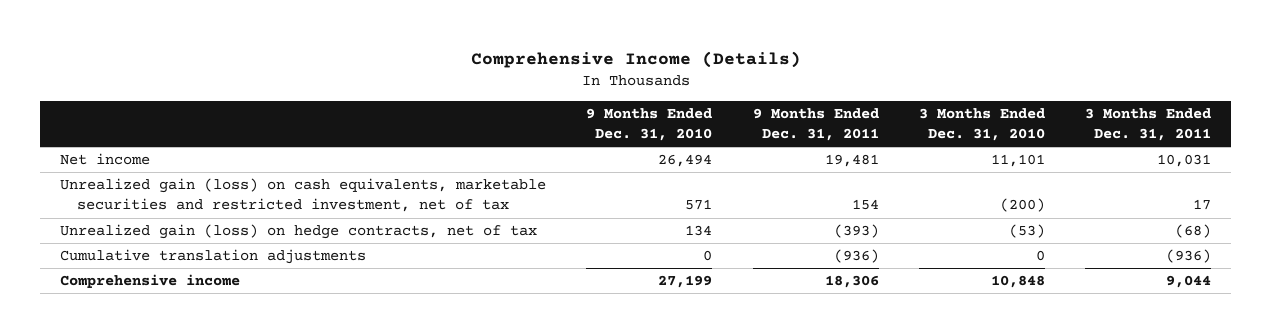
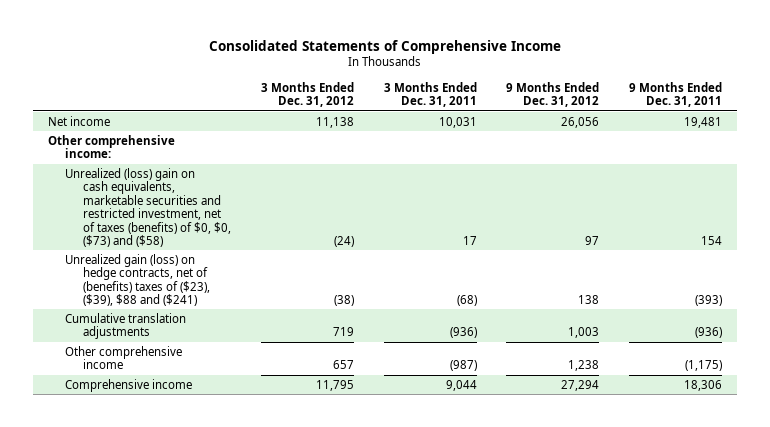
- Comprehensive Income (Details)
+ Consolidated Statements of Comprehensive Income
- | 9 Months Ended Dec. 31, 2010 | 9 Months Ended Dec. 31, 2011 | 3 Months Ended Dec. 31, 2010 | 3 Months Ended Dec. 31, 2011
+ | 3 Months Ended Dec. 31, 2012 | 3 Months Ended Dec. 31, 2011 | 9 Months Ended Dec. 31, 2012 | 9 Months Ended Dec. 31, 2011
- Unrealized gain (loss) on cash equivalents, marketable securities and restricted investment, net of tax | 571 | 154 | (200) | 17
- Unrealized gain (loss) on hedge contracts, net of tax | 134 | (393) | (53) | (68)
+ Other comprehensive income:
+ Unrealized (loss) gain on cash equivalents, marketable securities and restricted investment, net of taxes (benefits) of $0, $0, ($73) and ($58) | (24) | 17 | 97 | 154
+ Unrealized gain (loss) on hedge contracts, net of (benefits) taxes of ($23), ($39), $88 and ($241) | (38) | (68) | 138 | (393)
+ Other comprehensive income | 657 | (987) | 1,238 | (1,175)

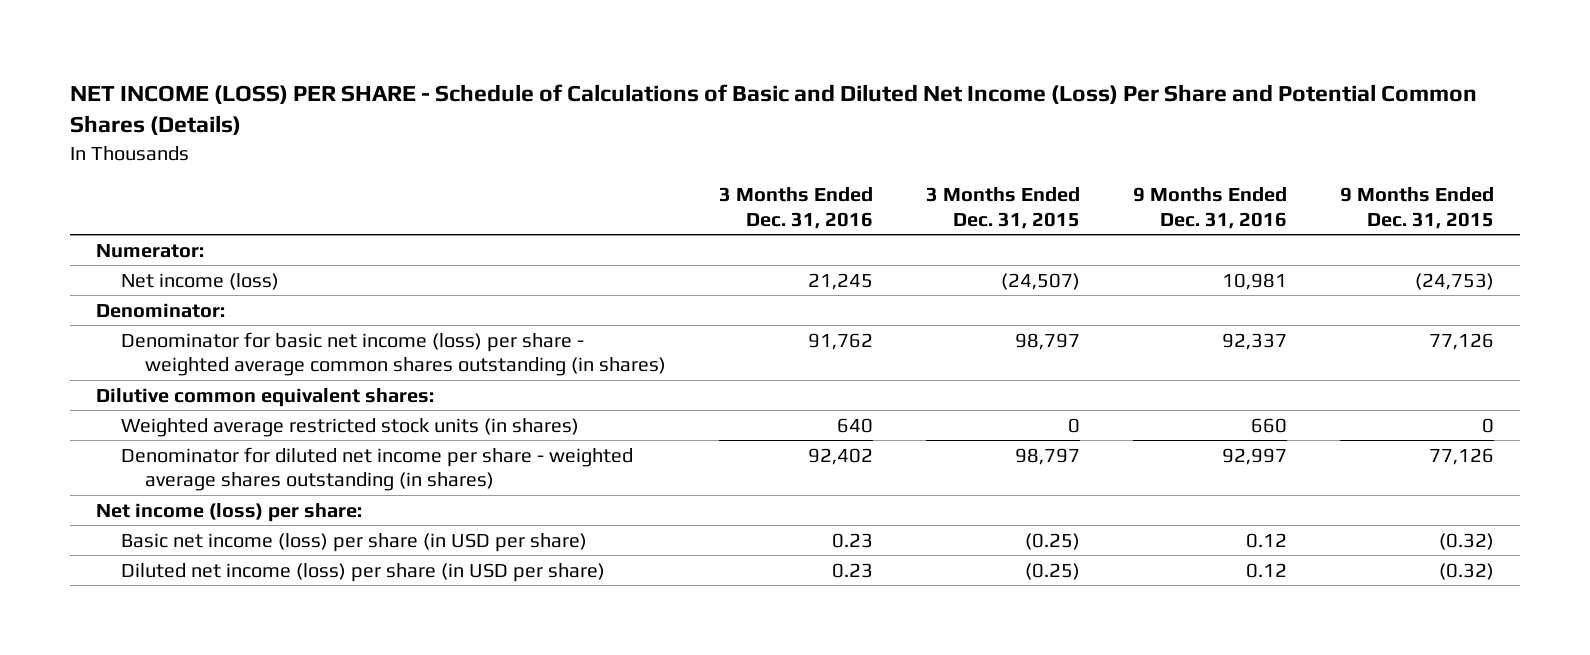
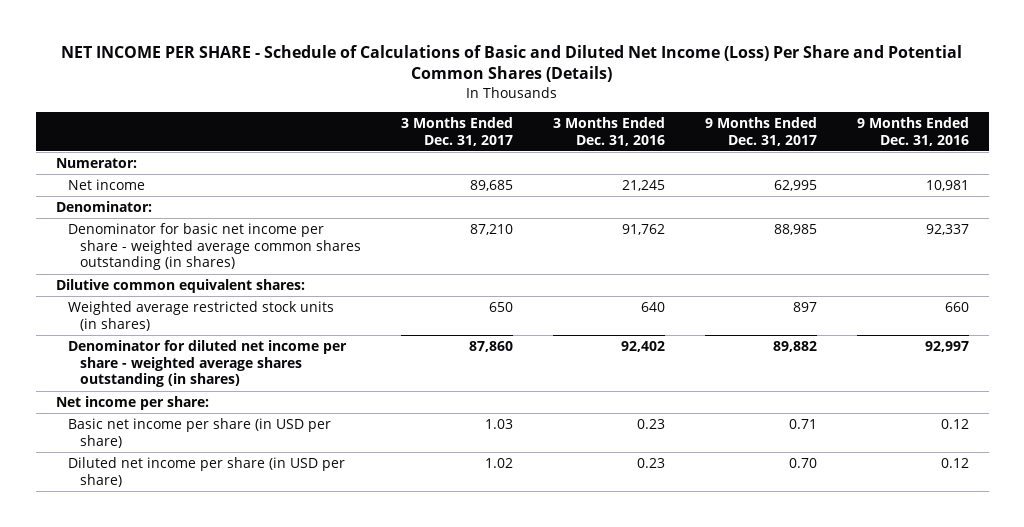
- NET INCOME (LOSS) PER SHARE - Schedule of Calculations of Basic and Diluted Net Income (Loss) Per Share and Potential Common Shares (Details)
+ NET INCOME PER SHARE - Schedule of Calculations of Basic and Diluted Net Income (Loss) Per Share and Potential Common Shares (Details)
- | 3 Months Ended Dec. 31, 2016 | 3 Months Ended Dec. 31, 2015 | 9 Months Ended Dec. 31, 2016 | 9 Months Ended Dec. 31, 2015
+ | 3 Months Ended Dec. 31, 2017 | 3 Months Ended Dec. 31, 2016 | 9 Months Ended Dec. 31, 2017 | 9 Months Ended Dec. 31, 2016
- Net income (loss) | 21,245 | (24,507) | 10,981 | (24,753)
+ Net income | 89,685 | 21,245 | 62,995 | 10,981
- Denominator for basic net income (loss) per share - weighted average common shares outstanding (in shares) | 91,762 | 98,797 | 92,337 | 77,126
+ Denominator for basic net income per share - weighted average common shares outstanding (in shares) | 87,210 | 91,762 | 88,985 | 92,337
- Net income (loss) per share:
- Basic net income (loss) per share (in USD per share) | 0.23 | (0.25) | 0.12 | (0.32)
- Diluted net income (loss) per share (in USD per share) | 0.23 | (0.25) | 0.12 | (0.32)
+ Net income per share:
+ Basic net income per share (in USD per share) | 1.03 | 0.23 | 0.71 | 0.12
+ Diluted net income per share (in USD per share) | 1.02 | 0.23 | 0.70 | 0.12

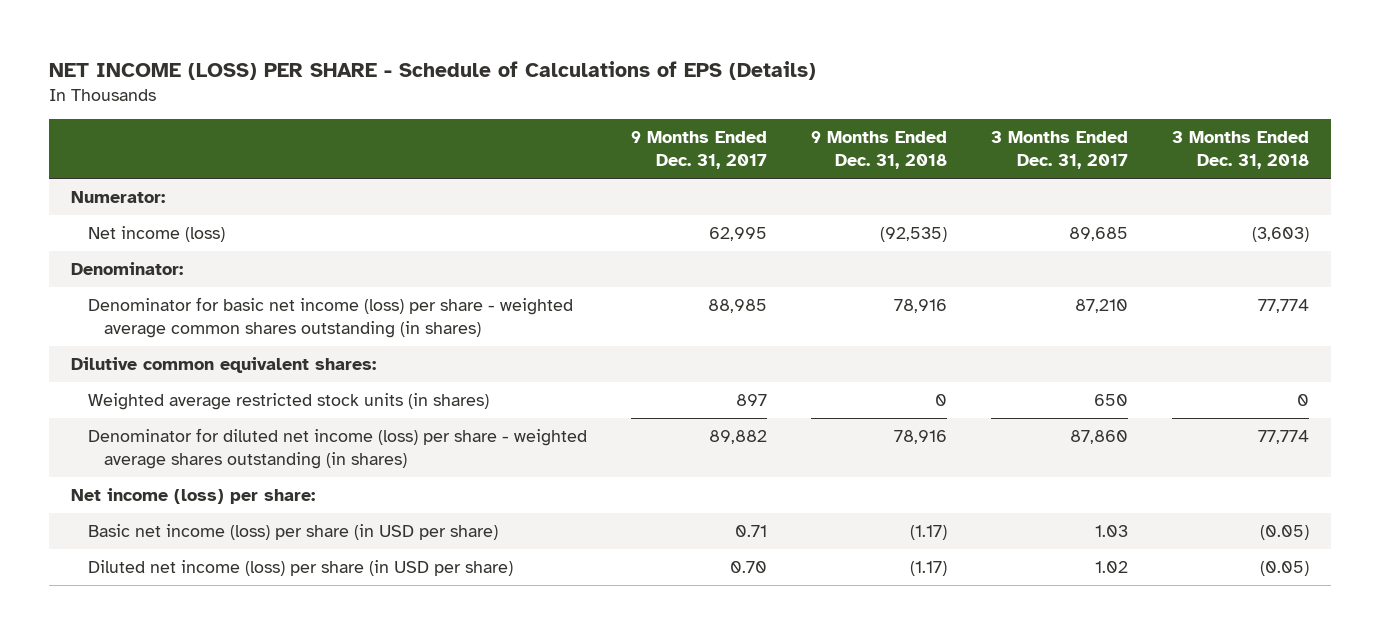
- NET INCOME PER SHARE - Schedule of Calculations of Basic and Diluted Net Income (Loss) Per Share and Potential Common Shares (Details)
+ NET INCOME (LOSS) PER SHARE - Schedule of Calculations of EPS (Details)
- | 3 Months Ended Dec. 31, 2017 | 3 Months Ended Dec. 31, 2016 | 9 Months Ended Dec. 31, 2017 | 9 Months Ended Dec. 31, 2016
+ | 9 Months Ended Dec. 31, 2017 | 9 Months Ended Dec. 31, 2018 | 3 Months Ended Dec. 31, 2017 | 3 Months Ended Dec. 31, 2018
- Net income | 89,685 | 21,245 | 62,995 | 10,981
+ Net income (loss) | 62,995 | (92,535) | 89,685 | (3,603)
- Denominator for basic net income per share - weighted average common shares outstanding (in shares) | 87,210 | 91,762 | 88,985 | 92,337
+ Denominator for basic net income (loss) per share - weighted average common shares outstanding (in shares) | 88,985 | 78,916 | 87,210 | 77,774
- Denominator for diluted net income per share - weighted average shares outstanding (in shares) | 87,860 | 92,402 | 89,882 | 92,997
- Net income per share:
- Basic net income per share (in USD per share) | 1.03 | 0.23 | 0.71 | 0.12
- Diluted net income per share (in USD per share) | 1.02 | 0.23 | 0.70 | 0.12
+ Denominator for diluted net income (loss) per share - weighted average shares outstanding (in shares) | 89,882 | 78,916 | 87,860 | 77,774
+ Net income (loss) per share:
+ Basic net income (loss) per share (in USD per share) | 0.71 | (1.17) | 1.03 | (0.05)
+ Diluted net income (loss) per share (in USD per share) | 0.70 | (1.17) | 1.02 | (0.05)

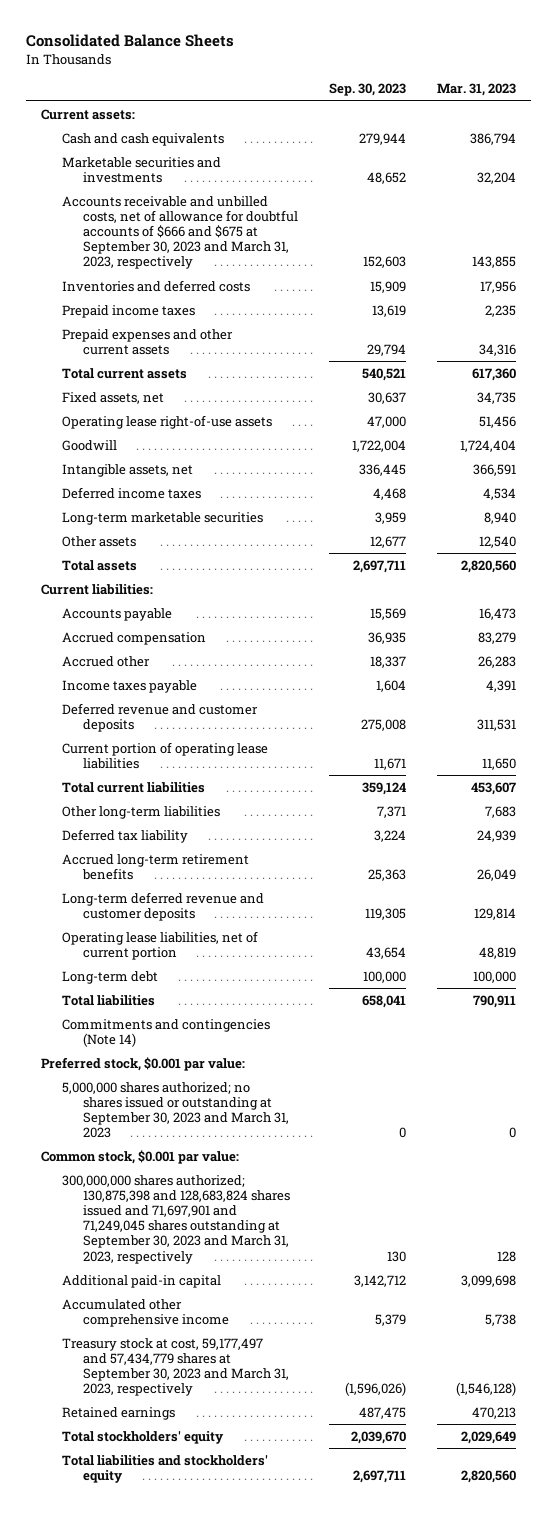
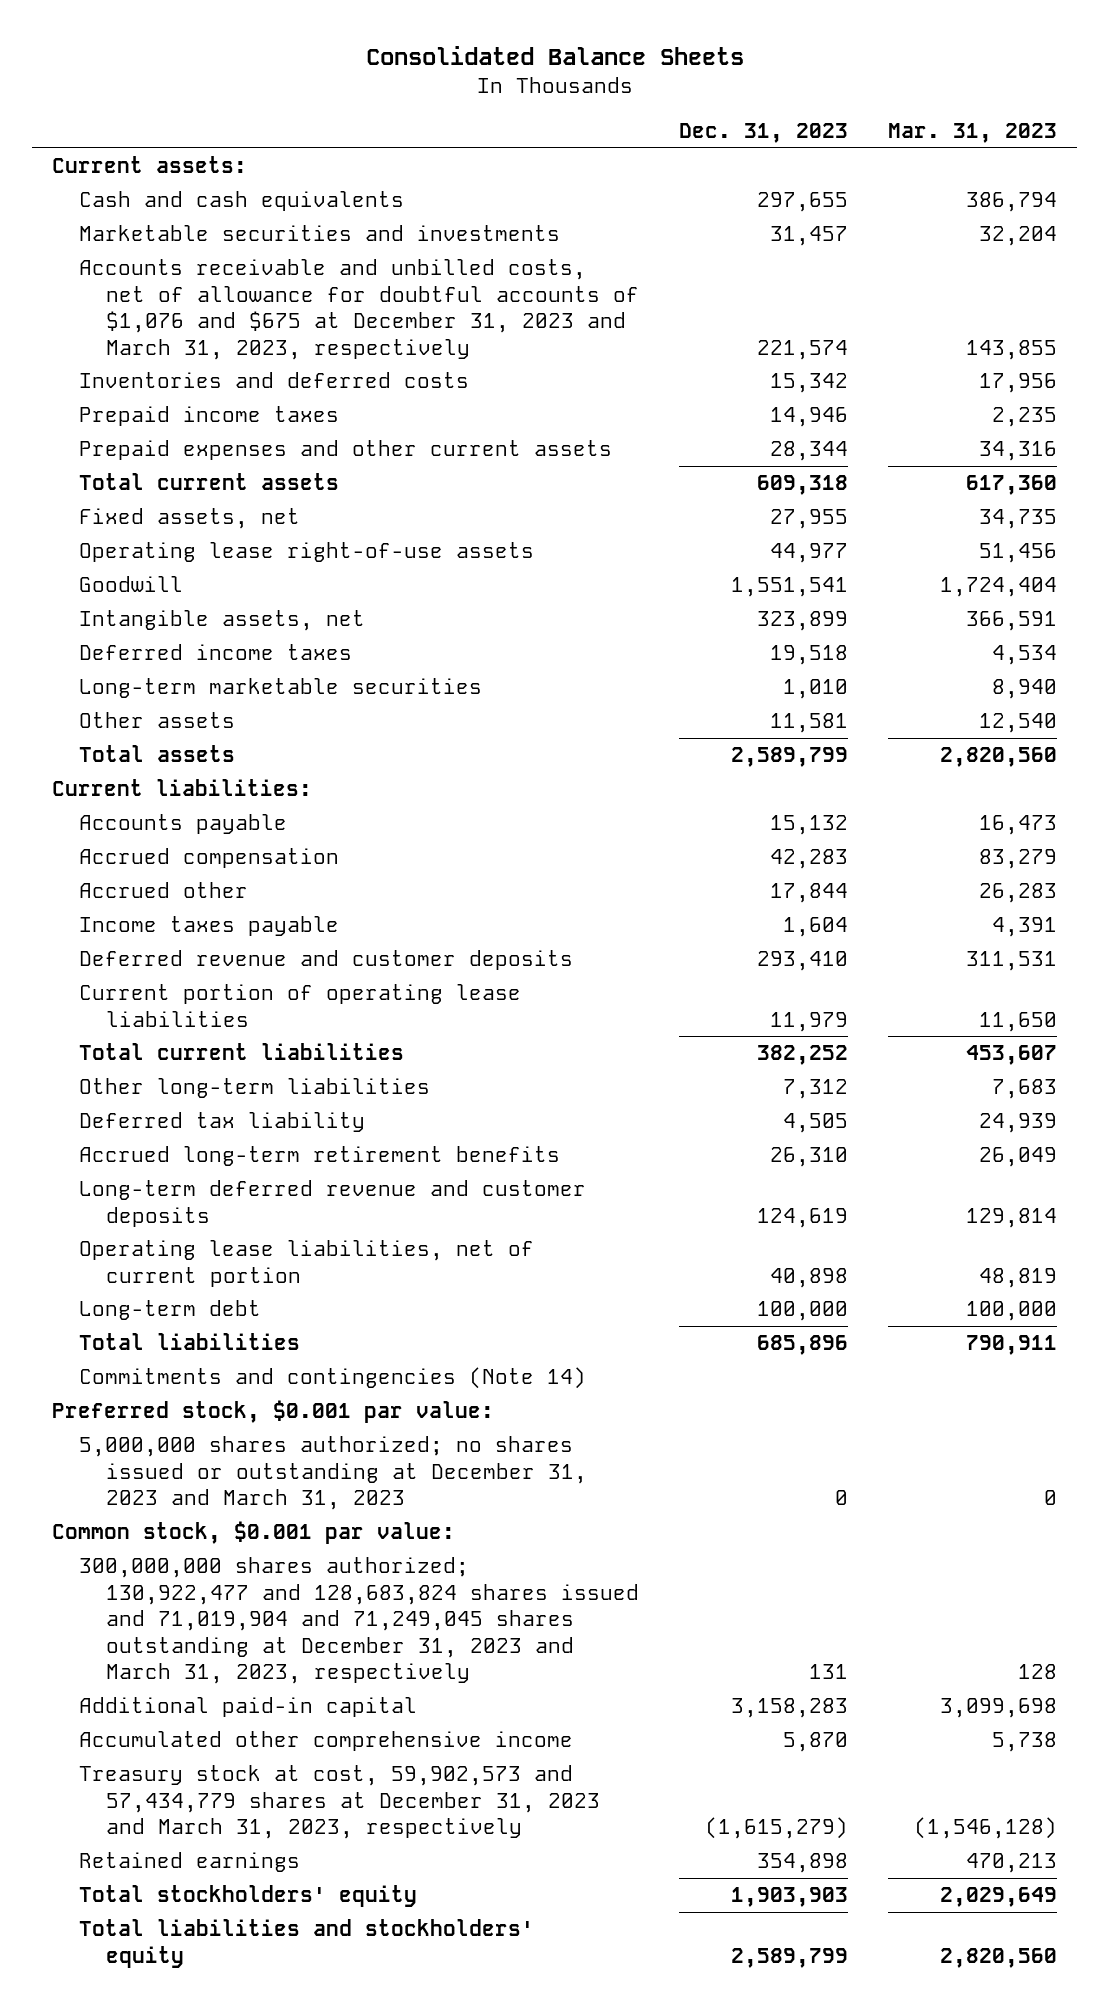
- | Sep. 30, 2023 | Mar. 31, 2023
+ | Dec. 31, 2023 | Mar. 31, 2023
- Accounts receivable and unbilled costs, net of allowance for doubtful accounts of $666 and $675 at September 30, 2023 and March 31, 2023, respectively | 152,603 | 143,855
+ Accounts receivable and unbilled costs, net of allowance for doubtful accounts of $1,076 and $675 at December 31, 2023 and March 31, 2023, respectively | 221,574 | 143,855
- 5,000,000 shares authorized; no shares issued or outstanding at September 30, 2023 and March 31, 2023 | 0 | 0
+ 5,000,000 shares authorized; no shares issued or outstanding at December 31, 2023 and March 31, 2023 | 0 | 0
- 300,000,000 shares authorized; 130,875,398 and 128,683,824 shares issued and 71,697,901 and 71,249,045 shares outstanding at September 30, 2023 and March 31, 2023, respectively | 130 | 128
+ 300,000,000 shares authorized; 130,922,477 and 128,683,824 shares issued and 71,019,904 and 71,249,045 shares outstanding at December 31, 2023 and March 31, 2023, respectively | 131 | 128
- Treasury stock at cost, 59,177,497 and 57,434,779 shares at September 30, 2023 and March 31, 2023, respectively | (1,596,026) | (1,546,128)
+ Treasury stock at cost, 59,902,573 and 57,434,779 shares at December 31, 2023 and March 31, 2023, respectively | (1,615,279) | (1,546,128)

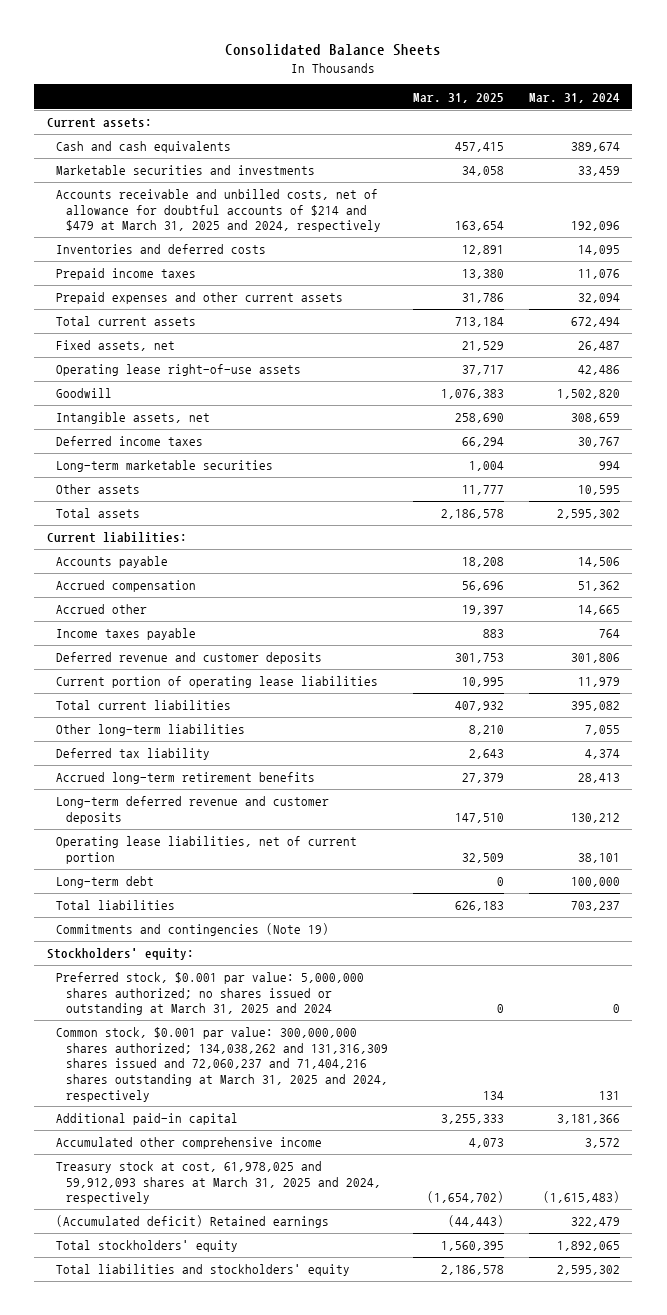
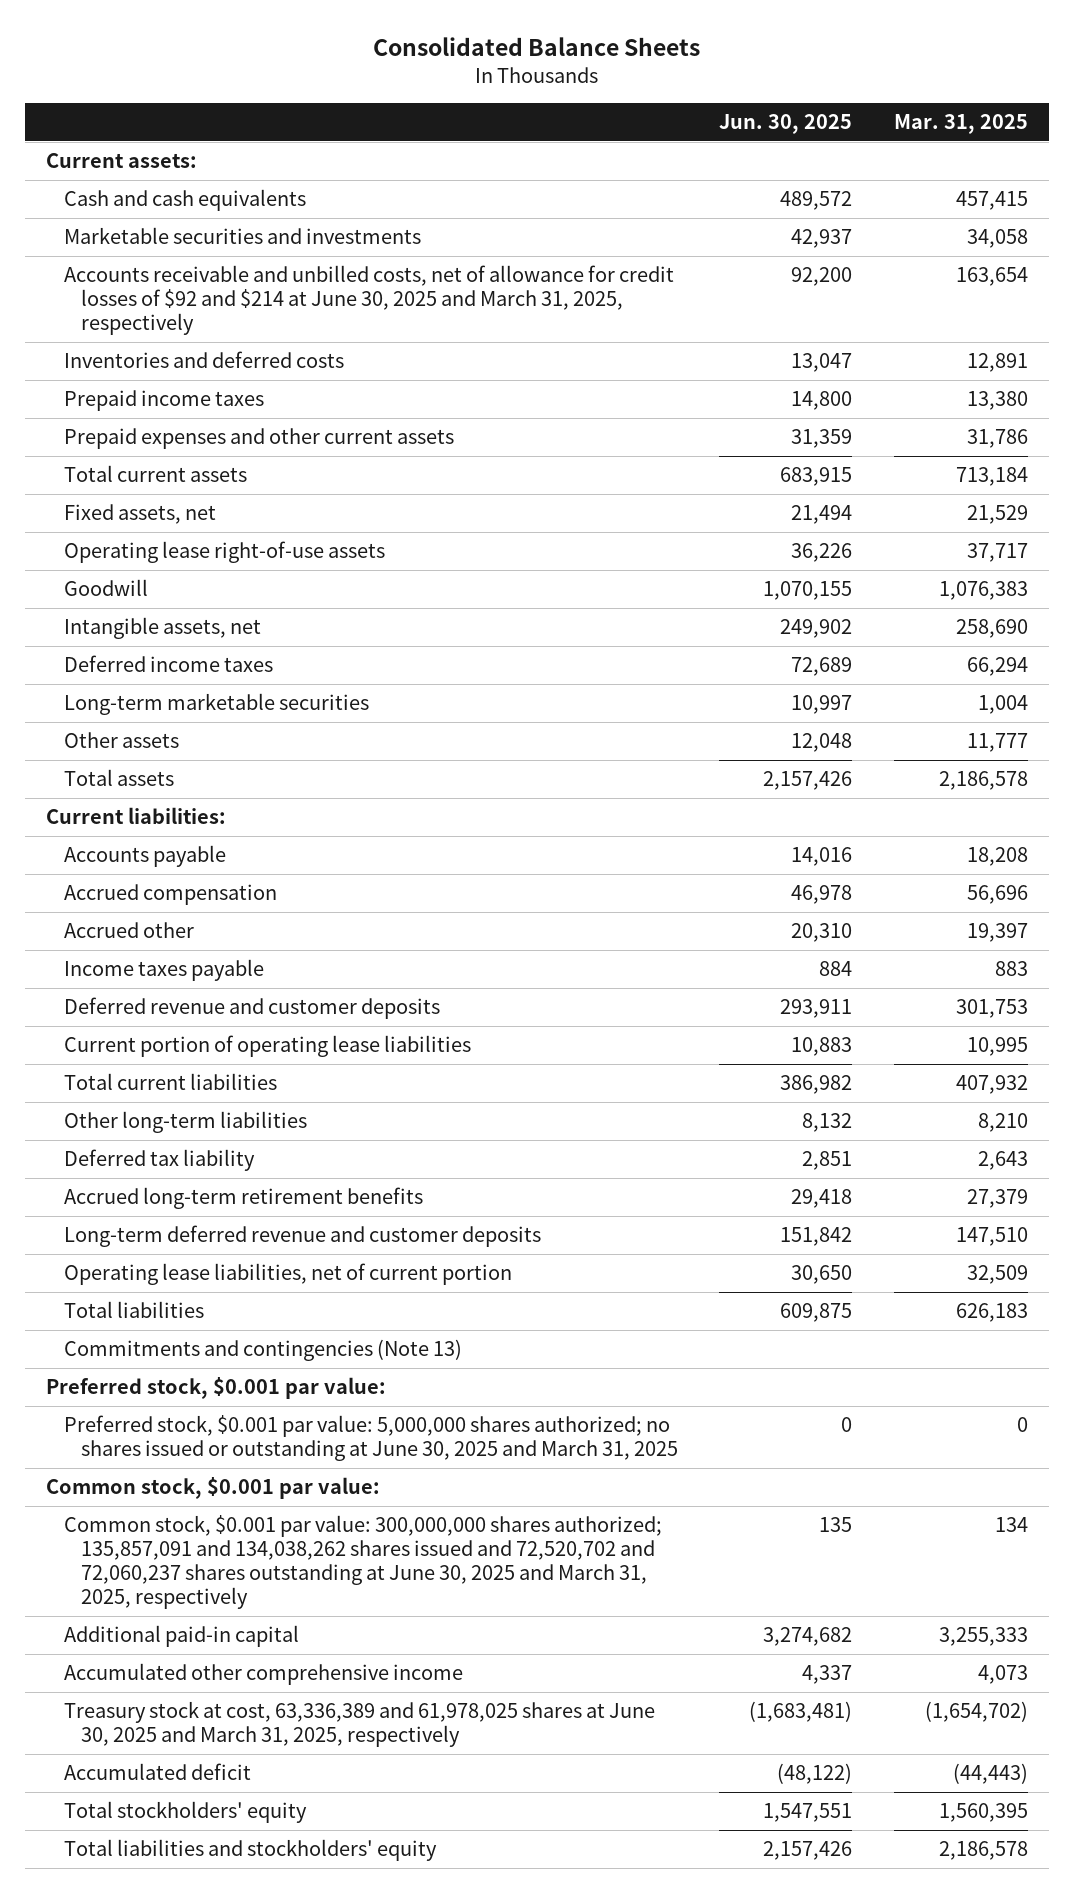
- | Mar. 31, 2025 | Mar. 31, 2024
+ | Jun. 30, 2025 | Mar. 31, 2025
- Accounts receivable and unbilled costs, net of allowance for doubtful accounts of $214 and $479 at March 31, 2025 and 2024, respectively | 163,654 | 192,096
+ Accounts receivable and unbilled costs, net of allowance for credit losses of $92 and $214 at June 30, 2025 and March 31, 2025, respectively | 92,200 | 163,654
- Long-term debt | 0 | 100,000
- Commitments and contingencies (Note 19)
- Stockholders' equity:
- Preferred stock, $0.001 par value: 5,000,000 shares authorized; no shares issued or outstanding at March 31, 2025 and 2024 | 0 | 0
- Common stock, $0.001 par value: 300,000,000 shares authorized; 134,038,262 and 131,316,309 shares issued and 72,060,237 and 71,404,216 shares outstanding at March 31, 2025 and 2024, respectively | 134 | 131
+ Commitments and contingencies (Note 13)
+ Preferred stock, $0.001 par value:
+ Preferred stock, $0.001 par value: 5,000,000 shares authorized; no shares issued or outstanding at June 30, 2025 and March 31, 2025 | 0 | 0
+ Common stock, $0.001 par value:
+ Common stock, $0.001 par value: 300,000,000 shares authorized; 135,857,091 and 134,038,262 shares issued and 72,520,702 and 72,060,237 shares outstanding at June 30, 2025 and March 31, 2025, respectively | 135 | 134
- Treasury stock at cost, 61,978,025 and 59,912,093 shares at March 31, 2025 and 2024, respectively | (1,654,702) | (1,615,483)
- (Accumulated deficit) Retained earnings | (44,443) | 322,479
+ Treasury stock at cost, 63,336,389 and 61,978,025 shares at June 30, 2025 and March 31, 2025, respectively | (1,683,481) | (1,654,702)
+ Accumulated deficit | (48,122) | (44,443)

